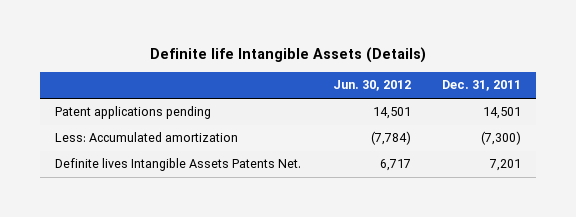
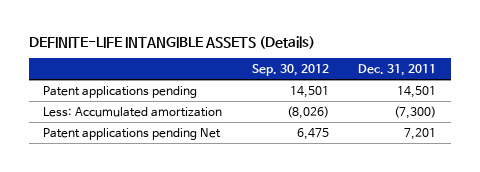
- Definite life Intangible Assets (Details)
+ DEFINITE-LIFE INTANGIBLE ASSETS (Details)
- | Jun. 30, 2012 | Dec. 31, 2011
+ | Sep. 30, 2012 | Dec. 31, 2011
- Definite lives Intangible Assets Patents Net. | 6,717 | 7,201
+ Patent applications pending Net | 6,475 | 7,201

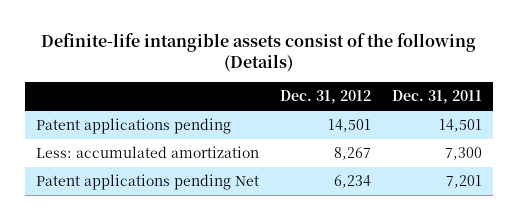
- DEFINITE-LIFE INTANGIBLE ASSETS (Details)
+ Definite-life intangible assets consist of the following (Details)
- | Sep. 30, 2012 | Dec. 31, 2011
+ | Dec. 31, 2012 | Dec. 31, 2011
- Less: Accumulated amortization | (8,026) | (7,300)
+ Less: accumulated amortization | 8,267 | 7,300

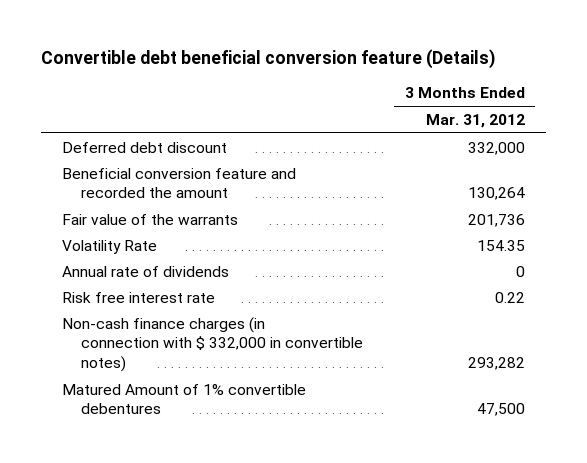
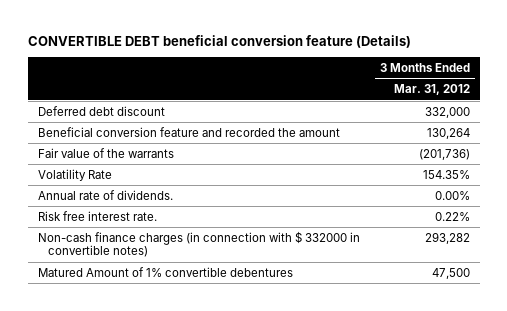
- Convertible debt beneficial conversion feature (Details)
+ CONVERTIBLE DEBT beneficial conversion feature (Details)
- Fair value of the warrants | 201,736
- Volatility Rate | 154.35
- Annual rate of dividends | 0
- Risk free interest rate | 0.22
- Non-cash finance charges (in connection with $ 332,000 in convertible notes) | 293,282
+ Fair value of the warrants | (201,736)
+ Volatility Rate | 154.35%
+ Annual rate of dividends. | 0.00%
+ Risk free interest rate. | 0.22%
+ Non-cash finance charges (in connection with $ 332000 in convertible notes) | 293,282

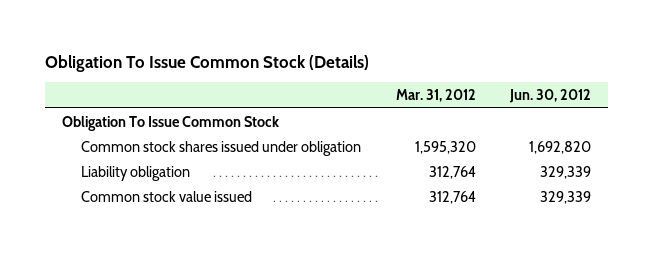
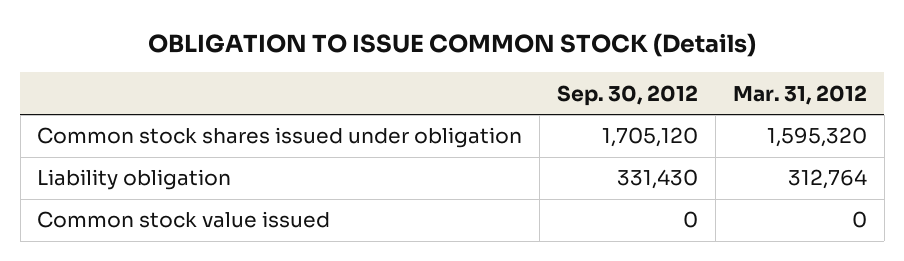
- Obligation To Issue Common Stock (Details)
+ OBLIGATION TO ISSUE COMMON STOCK (Details)
- | Mar. 31, 2012 | Jun. 30, 2012
+ | Sep. 30, 2012 | Mar. 31, 2012
- Obligation To Issue Common Stock
- Common stock value issued | 312,764 | 329,339
+ Common stock value issued | 0 | 0

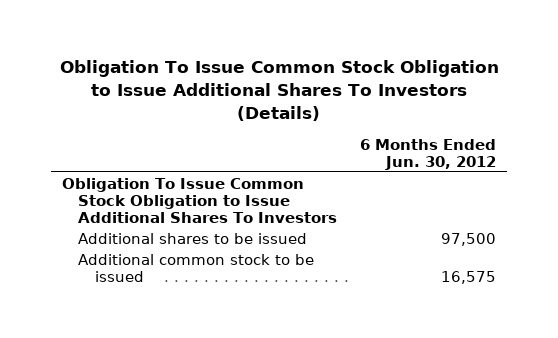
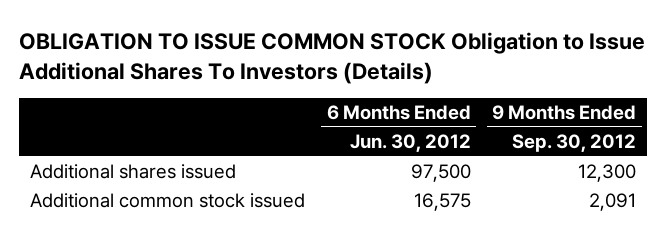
- Obligation To Issue Common Stock Obligation to Issue Additional Shares To Investors (Details)
+ OBLIGATION TO ISSUE COMMON STOCK Obligation to Issue Additional Shares To Investors (Details)
- | 6 Months Ended Jun. 30, 2012
+ | 6 Months Ended Jun. 30, 2012 | 9 Months Ended Sep. 30, 2012
- Obligation To Issue Common Stock Obligation to Issue Additional Shares To Investors
- Additional shares to be issued | 97,500
- Additional common stock to be issued | 16,575
+ Additional shares issued | 97,500 | 12,300
+ Additional common stock issued | 16,575 | 2,091

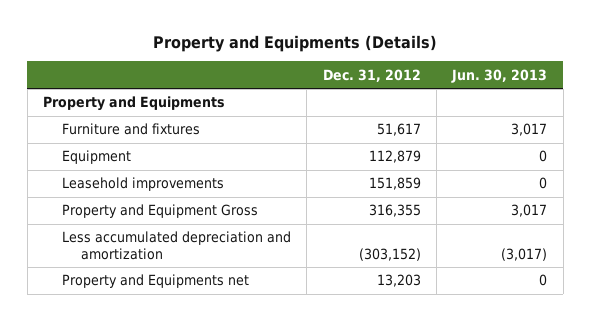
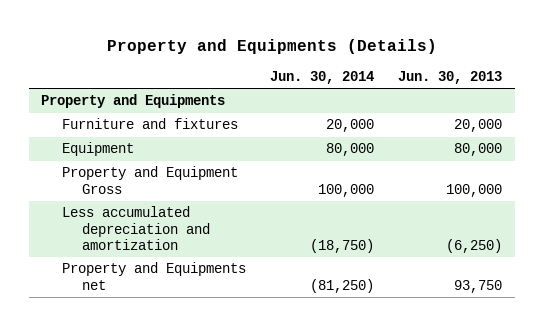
- | Dec. 31, 2012 | Jun. 30, 2013
+ | Jun. 30, 2014 | Jun. 30, 2013
- Furniture and fixtures | 51,617 | 3,017
- Equipment | 112,879 | 0
- Leasehold improvements | 151,859 | 0
- Property and Equipment Gross | 316,355 | 3,017
- Less accumulated depreciation and amortization | (303,152) | (3,017)
- Property and Equipments net | 13,203 | 0
+ Furniture and fixtures | 20,000 | 20,000
+ Equipment | 80,000 | 80,000
+ Property and Equipment Gross | 100,000 | 100,000
+ Less accumulated depreciation and amortization | (18,750) | (6,250)
+ Property and Equipments net | (81,250) | 93,750

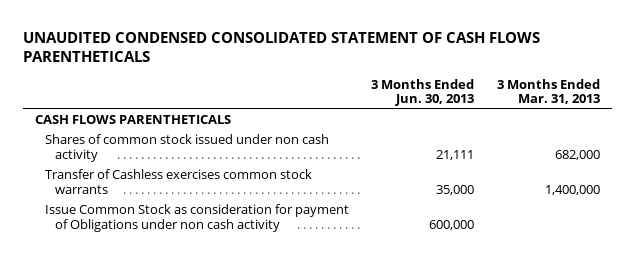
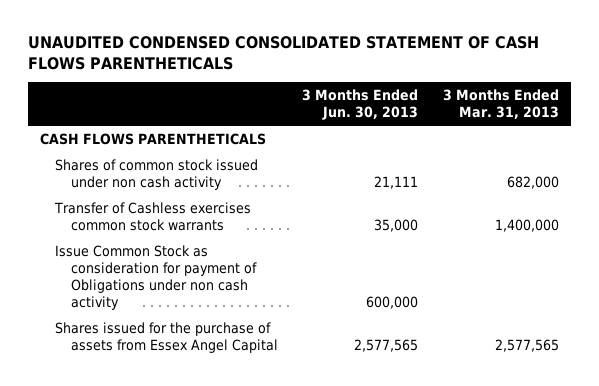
+ Shares issued for the purchase of assets from Essex Angel Capital | 2,577,565 | 2,577,565

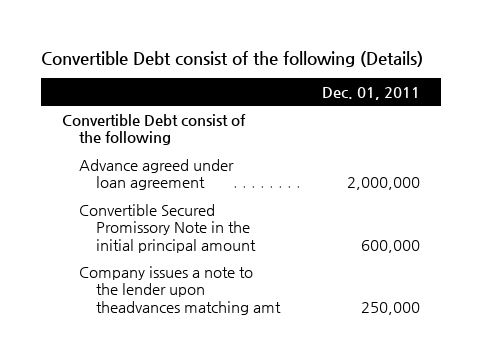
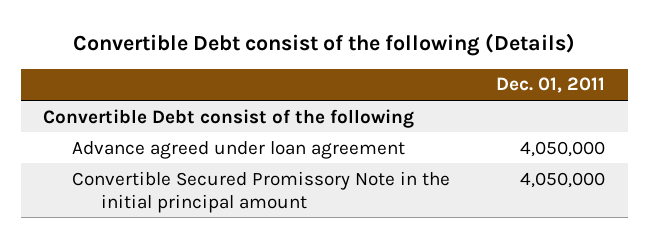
- Advance agreed under loan agreement | 2,000,000
- Convertible Secured Promissory Note in the initial principal amount | 600,000
- Company issues a note to the lender upon theadvances matching amt | 250,000
+ Advance agreed under loan agreement | 4,050,000
+ Convertible Secured Promissory Note in the initial principal amount | 4,050,000

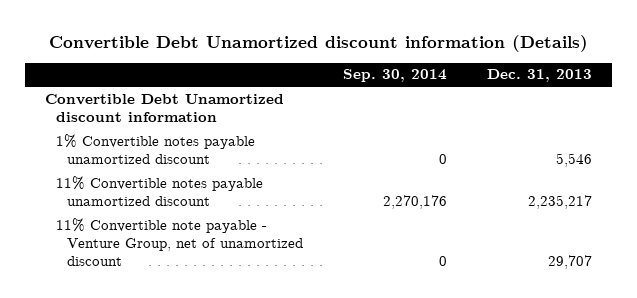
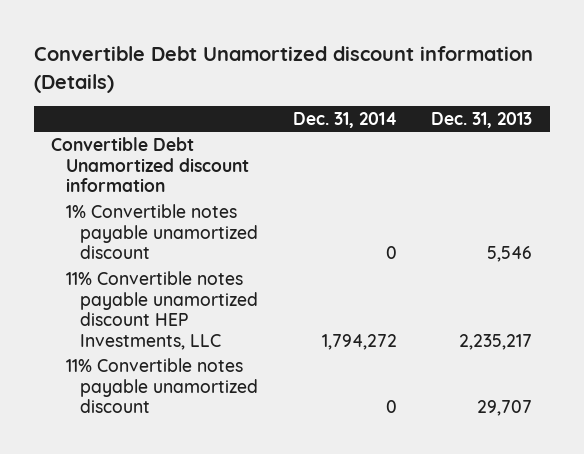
- | Sep. 30, 2014 | Dec. 31, 2013
+ | Dec. 31, 2014 | Dec. 31, 2013
- 11% Convertible notes payable unamortized discount | 2,270,176 | 2,235,217
- 11% Convertible note payable - Venture Group, net of unamortized discount | 0 | 29,707
+ 11% Convertible notes payable unamortized discount HEP Investments, LLC | 1,794,272 | 2,235,217
+ 11% Convertible notes payable unamortized discount | 0 | 29,707

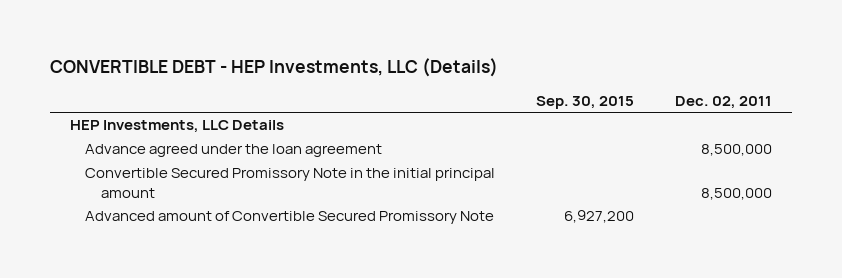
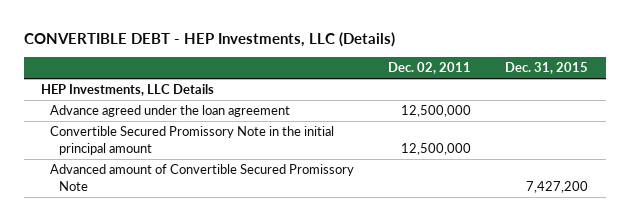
- | Sep. 30, 2015 | Dec. 02, 2011
+ | Dec. 02, 2011 | Dec. 31, 2015
- Advance agreed under the loan agreement | | 8,500,000
- Convertible Secured Promissory Note in the initial principal amount | | 8,500,000
+ Advance agreed under the loan agreement | 12,500,000 |
+ Convertible Secured Promissory Note in the initial principal amount | 12,500,000 |

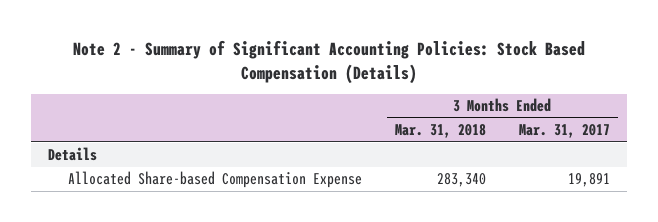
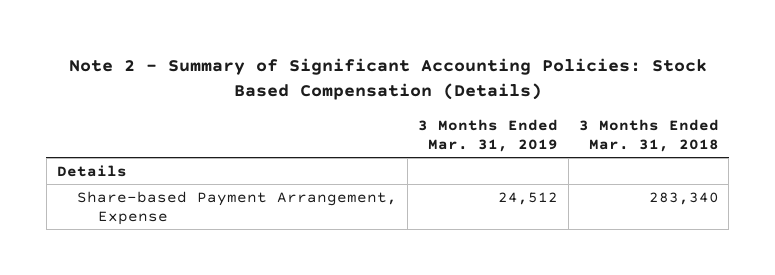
- | 3 Months Ended Mar. 31, 2018 | 3 Months Ended Mar. 31, 2017
+ | 3 Months Ended Mar. 31, 2019 | 3 Months Ended Mar. 31, 2018
- Allocated Share-based Compensation Expense | 283,340 | 19,891
+ Share-based Payment Arrangement, Expense | 24,512 | 283,340

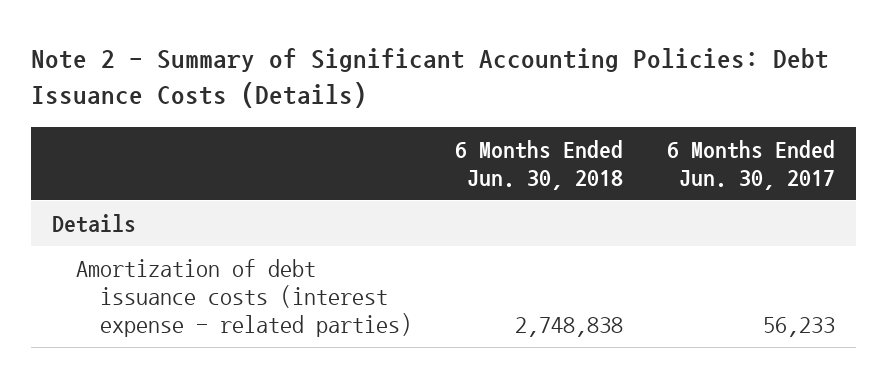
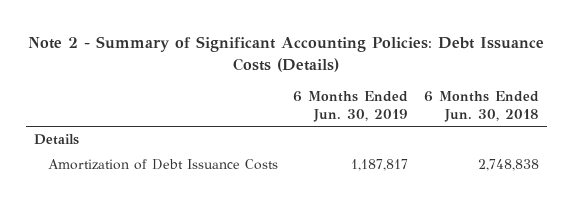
- | 6 Months Ended Jun. 30, 2018 | 6 Months Ended Jun. 30, 2017
+ | 6 Months Ended Jun. 30, 2019 | 6 Months Ended Jun. 30, 2018
- Amortization of debt issuance costs (interest expense - related parties) | 2,748,838 | 56,233
+ Amortization of Debt Issuance Costs | 1,187,817 | 2,748,838

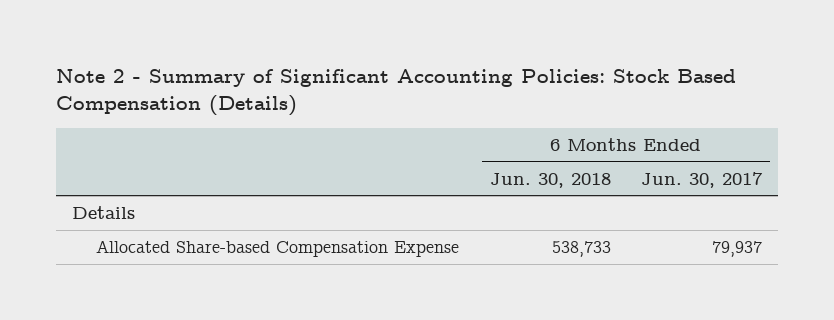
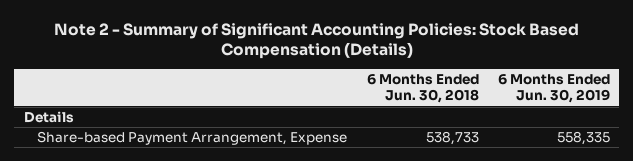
- | 6 Months Ended Jun. 30, 2018 | 6 Months Ended Jun. 30, 2017
+ | 6 Months Ended Jun. 30, 2018 | 6 Months Ended Jun. 30, 2019
- Allocated Share-based Compensation Expense | 538,733 | 79,937
+ Share-based Payment Arrangement, Expense | 538,733 | 558,335

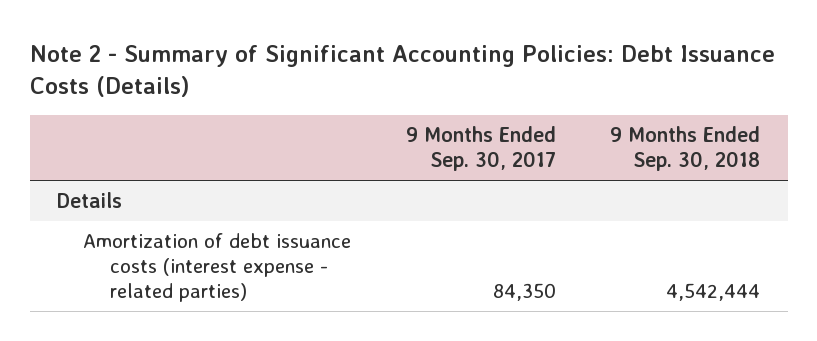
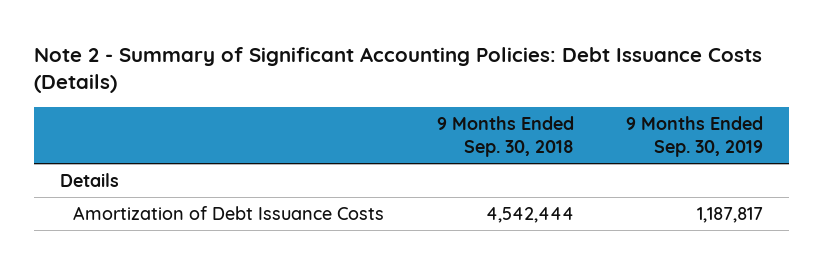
- | 9 Months Ended Sep. 30, 2017 | 9 Months Ended Sep. 30, 2018
+ | 9 Months Ended Sep. 30, 2018 | 9 Months Ended Sep. 30, 2019
- Amortization of debt issuance costs (interest expense - related parties) | 84,350 | 4,542,444
+ Amortization of Debt Issuance Costs | 4,542,444 | 1,187,817

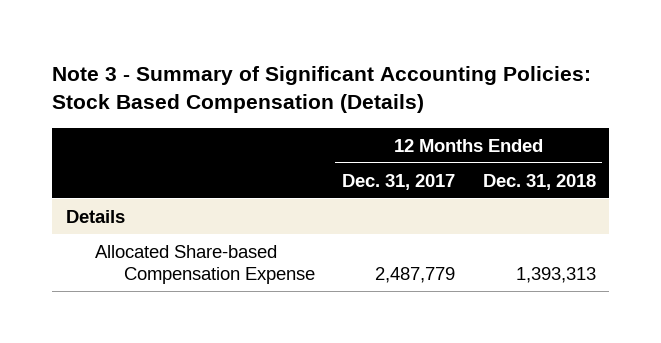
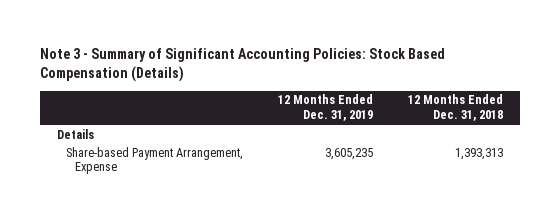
- | 12 Months Ended Dec. 31, 2017 | 12 Months Ended Dec. 31, 2018
+ | 12 Months Ended Dec. 31, 2019 | 12 Months Ended Dec. 31, 2018
- Allocated Share-based Compensation Expense | 2,487,779 | 1,393,313
+ Share-based Payment Arrangement, Expense | 3,605,235 | 1,393,313

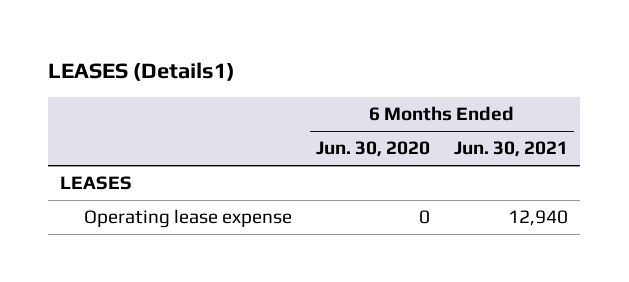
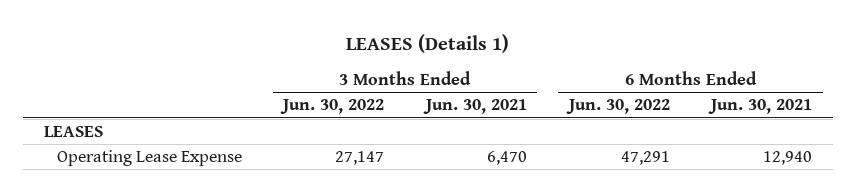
- LEASES (Details1)
+ LEASES (Details 1)
- | 6 Months Ended Jun. 30, 2020 | 6 Months Ended Jun. 30, 2021
+ | 3 Months Ended Jun. 30, 2022 | 3 Months Ended Jun. 30, 2021 | 6 Months Ended Jun. 30, 2022 | 6 Months Ended Jun. 30, 2021
- Operating lease expense | 0 | 12,940
+ Operating Lease Expense | 27,147 | 6,470 | 47,291 | 12,940

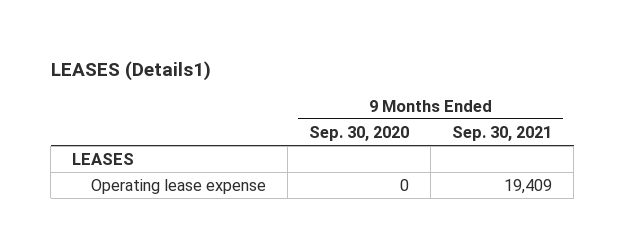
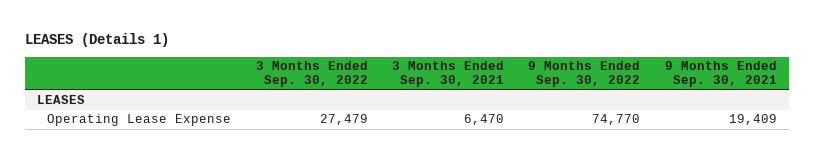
- LEASES (Details1)
+ LEASES (Details 1)
- | 9 Months Ended Sep. 30, 2020 | 9 Months Ended Sep. 30, 2021
+ | 3 Months Ended Sep. 30, 2022 | 3 Months Ended Sep. 30, 2021 | 9 Months Ended Sep. 30, 2022 | 9 Months Ended Sep. 30, 2021
- Operating lease expense | 0 | 19,409
+ Operating Lease Expense | 27,479 | 6,470 | 74,770 | 19,409

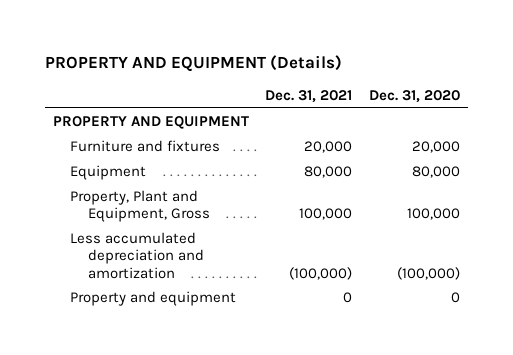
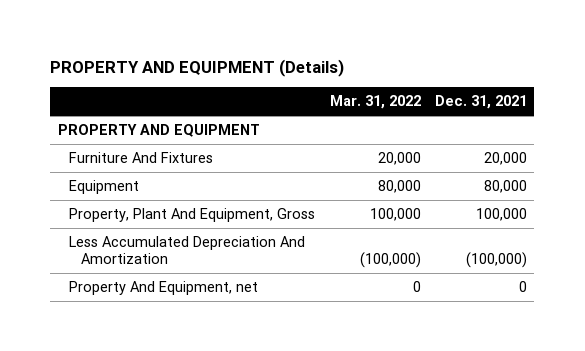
- | Dec. 31, 2021 | Dec. 31, 2020
+ | Mar. 31, 2022 | Dec. 31, 2021
- Furniture and fixtures | 20,000 | 20,000
+ Furniture And Fixtures | 20,000 | 20,000
- Property, Plant and Equipment, Gross | 100,000 | 100,000
- Less accumulated depreciation and amortization | (100,000) | (100,000)
- Property and equipment | 0 | 0
+ Property, Plant And Equipment, Gross | 100,000 | 100,000
+ Less Accumulated Depreciation And Amortization | (100,000) | (100,000)
+ Property And Equipment, net | 0 | 0

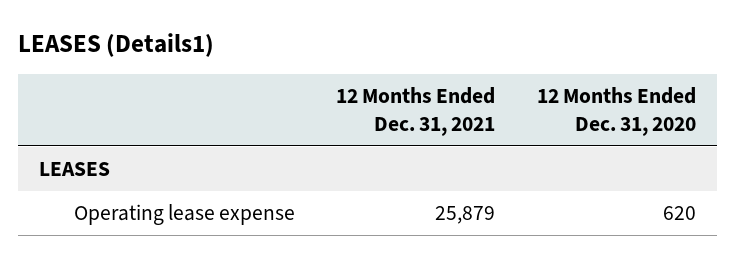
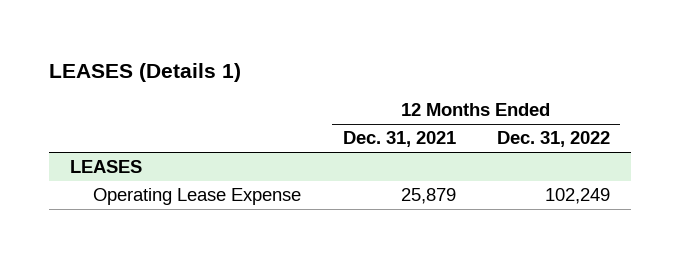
- LEASES (Details1)
+ LEASES (Details 1)
- | 12 Months Ended Dec. 31, 2021 | 12 Months Ended Dec. 31, 2020
+ | 12 Months Ended Dec. 31, 2021 | 12 Months Ended Dec. 31, 2022
- Operating lease expense | 25,879 | 620
+ Operating Lease Expense | 25,879 | 102,249

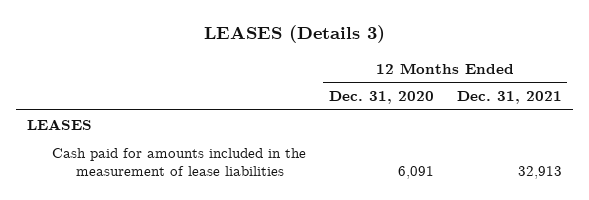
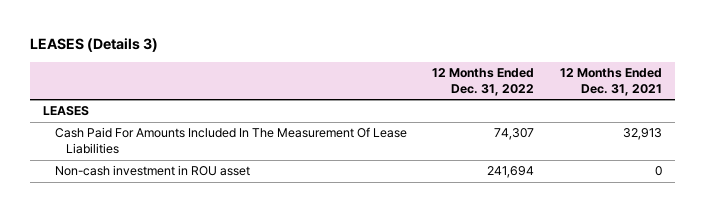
- | 12 Months Ended Dec. 31, 2020 | 12 Months Ended Dec. 31, 2021
+ | 12 Months Ended Dec. 31, 2022 | 12 Months Ended Dec. 31, 2021
- Cash paid for amounts included in the measurement of lease liabilities | 6,091 | 32,913
+ Cash Paid For Amounts Included In The Measurement Of Lease Liabilities | 74,307 | 32,913
+ Non-cash investment in ROU asset | 241,694 | 0

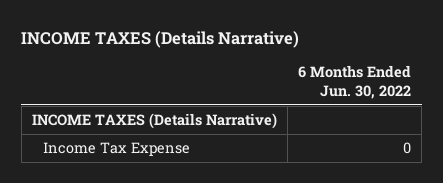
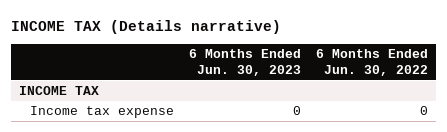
- INCOME TAXES (Details Narrative)
+ INCOME TAX (Details narrative)
- | 6 Months Ended Jun. 30, 2022
+ | 6 Months Ended Jun. 30, 2023 | 6 Months Ended Jun. 30, 2022
- INCOME TAXES (Details Narrative)
- Income Tax Expense | 0
+ INCOME TAX
+ Income tax expense | 0 | 0

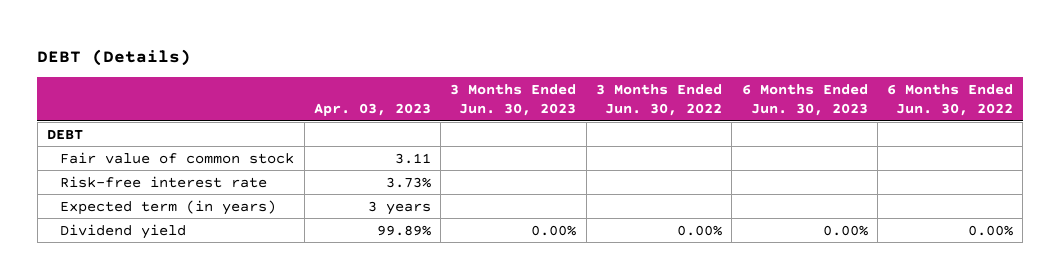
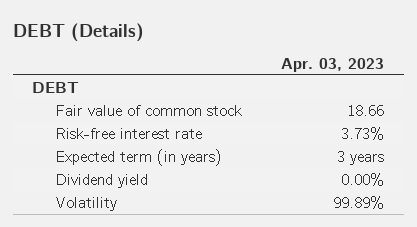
- | Apr. 03, 2023 | 3 Months Ended Jun. 30, 2023 | 3 Months Ended Jun. 30, 2022 | 6 Months Ended Jun. 30, 2023 | 6 Months Ended Jun. 30, 2022
+ | Apr. 03, 2023
- Fair value of common stock | 3.11 | | | |
+ Fair value of common stock | 18.66
- Dividend yield | 99.89% | 0.00% | 0.00% | 0.00% | 0.00%
+ Dividend yield | 0.00%
+ Volatility | 99.89%

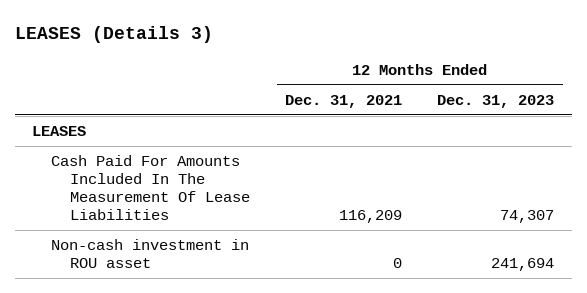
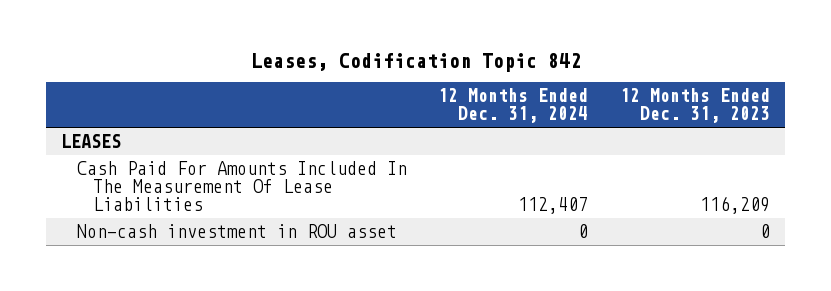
- LEASES (Details 3)
+ Leases, Codification Topic 842
- | 12 Months Ended Dec. 31, 2021 | 12 Months Ended Dec. 31, 2023
+ | 12 Months Ended Dec. 31, 2024 | 12 Months Ended Dec. 31, 2023
- Cash Paid For Amounts Included In The Measurement Of Lease Liabilities | 116,209 | 74,307
- Non-cash investment in ROU asset | 0 | 241,694
+ Cash Paid For Amounts Included In The Measurement Of Lease Liabilities | 112,407 | 116,209
+ Non-cash investment in ROU asset | 0 | 0

